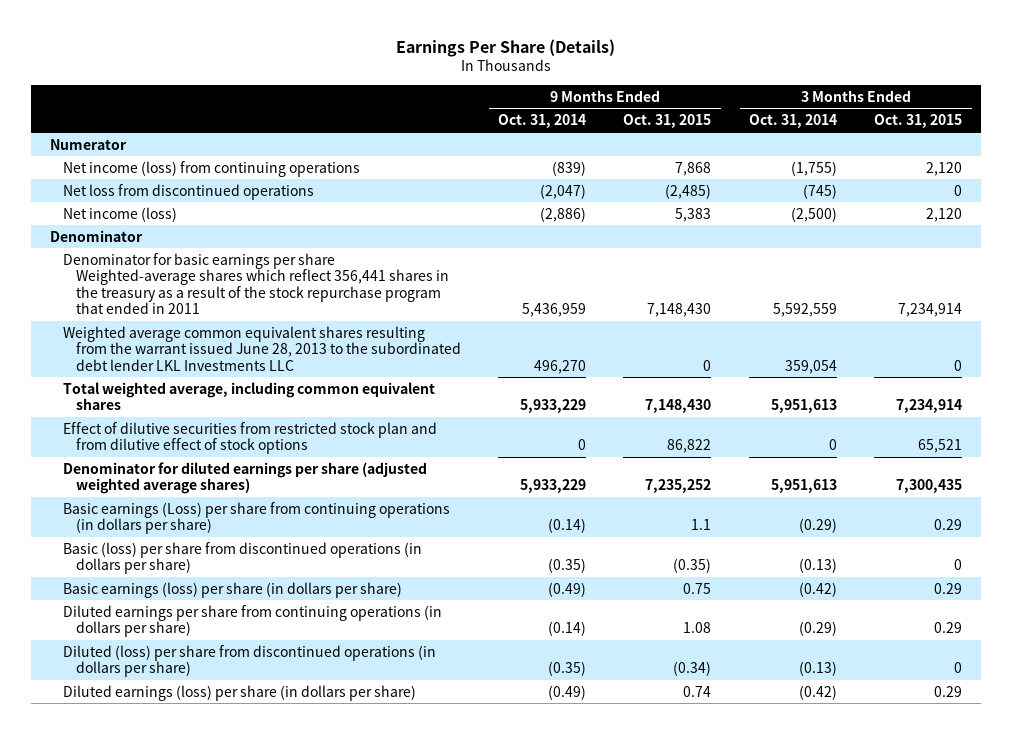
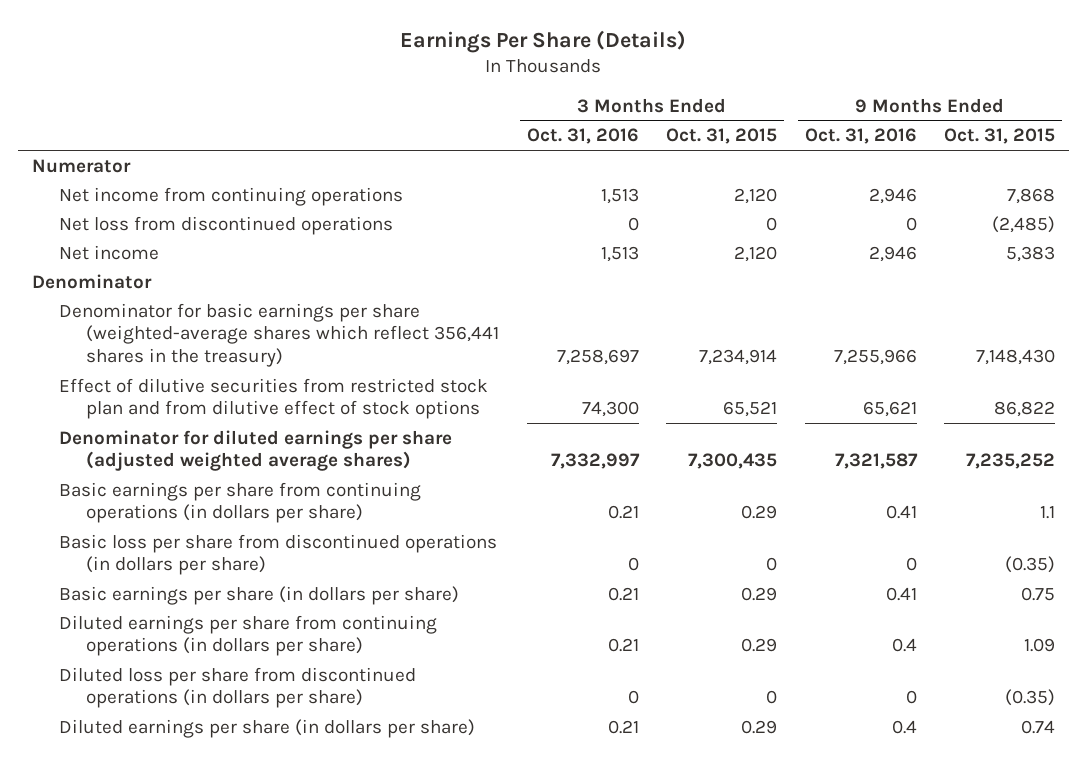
- | 9 Months Ended Oct. 31, 2014 | 9 Months Ended Oct. 31, 2015 | 3 Months Ended Oct. 31, 2014 | 3 Months Ended Oct. 31, 2015
+ | 3 Months Ended Oct. 31, 2016 | 3 Months Ended Oct. 31, 2015 | 9 Months Ended Oct. 31, 2016 | 9 Months Ended Oct. 31, 2015
- Net income (loss) from continuing operations | (839) | 7,868 | (1,755) | 2,120
+ Net income from continuing operations | 1,513 | 2,120 | 2,946 | 7,868
- Net income (loss) | (2,886) | 5,383 | (2,500) | 2,120
+ Net income | 1,513 | 2,120 | 2,946 | 5,383
- Denominator for basic earnings per share Weighted-average shares which reflect 356,441 shares in the treasury as a result of the stock repurchase program that ended in 2011 | 5,436,959 | 7,148,430 | 5,592,559 | 7,234,914
- Weighted average common equivalent shares resulting from the warrant issued June 28, 2013 to the subordinated debt lender LKL Investments LLC | 496,270 | 0 | 359,054 | 0
- Total weighted average, including common equivalent shares | 5,933,229 | 7,148,430 | 5,951,613 | 7,234,914
+ Denominator for basic earnings per share (weighted-average shares which reflect 356,441 shares in the treasury) | 7,258,697 | 7,234,914 | 7,255,966 | 7,148,430
- Basic earnings (Loss) per share from continuing operations (in dollars per share) | (0.14) | 1.1 | (0.29) | 0.29
- Basic (loss) per share from discontinued operations (in dollars per share) | (0.35) | (0.35) | (0.13) | 0
- Basic earnings (loss) per share (in dollars per share) | (0.49) | 0.75 | (0.42) | 0.29
- Diluted earnings per share from continuing operations (in dollars per share) | (0.14) | 1.08 | (0.29) | 0.29
- Diluted (loss) per share from discontinued operations (in dollars per share) | (0.35) | (0.34) | (0.13) | 0
- Diluted earnings (loss) per share (in dollars per share) | (0.49) | 0.74 | (0.42) | 0.29
+ Basic earnings per share from continuing operations (in dollars per share) | 0.21 | 0.29 | 0.41 | 1.1
+ Basic loss per share from discontinued operations (in dollars per share) | 0 | 0 | 0 | (0.35)
+ Basic earnings per share (in dollars per share) | 0.21 | 0.29 | 0.41 | 0.75
+ Diluted earnings per share from continuing operations (in dollars per share) | 0.21 | 0.29 | 0.4 | 1.09
+ Diluted loss per share from discontinued operations (in dollars per share) | 0 | 0 | 0 | (0.35)
+ Diluted earnings per share (in dollars per share) | 0.21 | 0.29 | 0.4 | 0.74

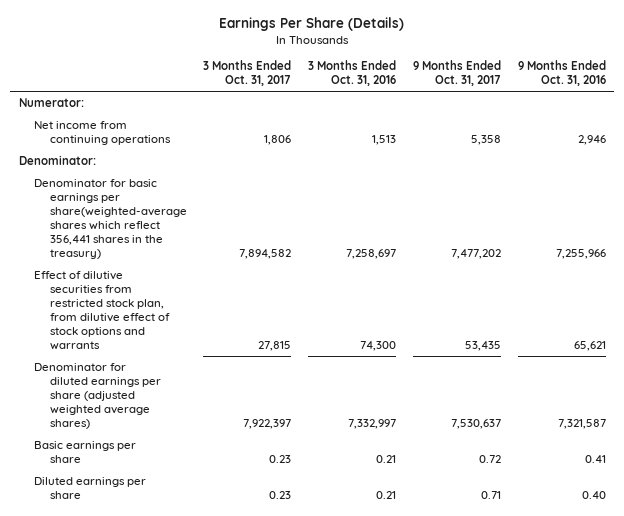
- | 3 Months Ended Oct. 31, 2016 | 3 Months Ended Oct. 31, 2015 | 9 Months Ended Oct. 31, 2016 | 9 Months Ended Oct. 31, 2015
+ | 3 Months Ended Oct. 31, 2017 | 3 Months Ended Oct. 31, 2016 | 9 Months Ended Oct. 31, 2017 | 9 Months Ended Oct. 31, 2016
- Numerator
+ Numerator:
- Net loss from discontinued operations | 0 | 0 | 0 | (2,485)
- Net income | 1,513 | 2,120 | 2,946 | 5,383
- Denominator
- Denominator for basic earnings per share (weighted-average shares which reflect 356,441 shares in the treasury) | 7,258,697 | 7,234,914 | 7,255,966 | 7,148,430
- Effect of dilutive securities from restricted stock plan and from dilutive effect of stock options | 74,300 | 65,521 | 65,621 | 86,822
+ Denominator:
+ Denominator for basic earnings per share(weighted-average shares which reflect 356,441 shares in the treasury) | 7,894,582 | 7,258,697 | 7,477,202 | 7,255,966
+ Effect of dilutive securities from restricted stock plan, from dilutive effect of stock options and warrants | 27,815 | 74,300 | 53,435 | 65,621
- Basic earnings per share from continuing operations (in dollars per share) | 0.21 | 0.29 | 0.41 | 1.1
- Basic loss per share from discontinued operations (in dollars per share) | 0 | 0 | 0 | (0.35)
- Basic earnings per share (in dollars per share) | 0.21 | 0.29 | 0.41 | 0.75
- Diluted earnings per share from continuing operations (in dollars per share) | 0.21 | 0.29 | 0.4 | 1.09
- Diluted loss per share from discontinued operations (in dollars per share) | 0 | 0 | 0 | (0.35)
- Diluted earnings per share (in dollars per share) | 0.21 | 0.29 | 0.4 | 0.74
+ Basic earnings per share | 0.23 | 0.21 | 0.72 | 0.41
+ Diluted earnings per share | 0.23 | 0.21 | 0.71 | 0.40

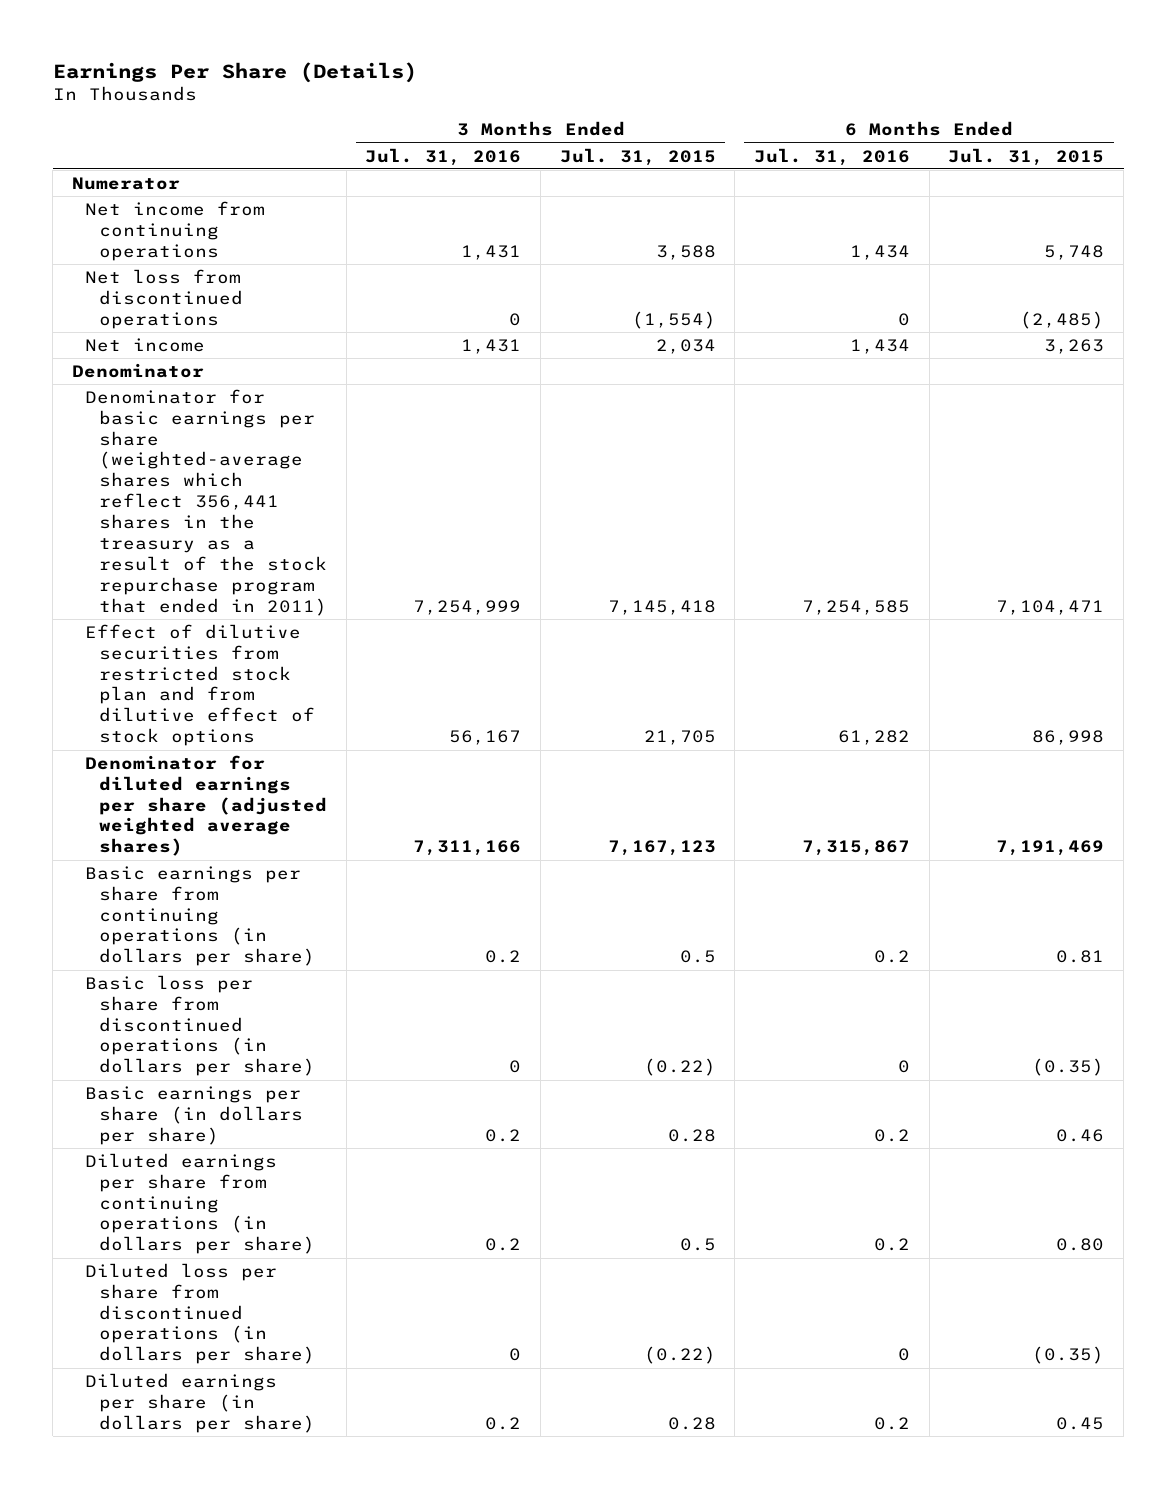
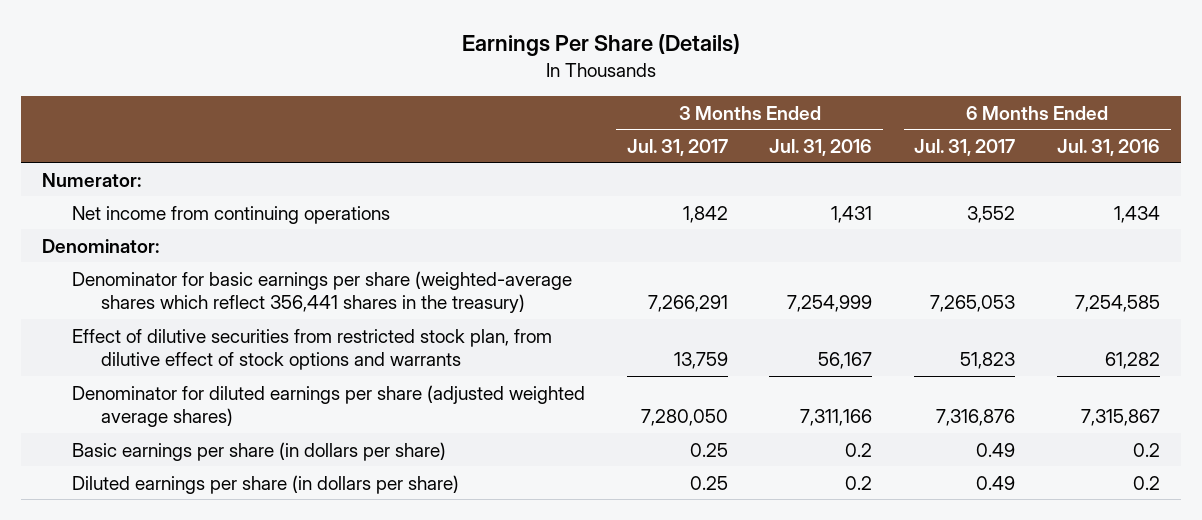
- | 3 Months Ended Jul. 31, 2016 | 3 Months Ended Jul. 31, 2015 | 6 Months Ended Jul. 31, 2016 | 6 Months Ended Jul. 31, 2015
+ | 3 Months Ended Jul. 31, 2017 | 3 Months Ended Jul. 31, 2016 | 6 Months Ended Jul. 31, 2017 | 6 Months Ended Jul. 31, 2016
- Numerator
+ Numerator:
- Net loss from discontinued operations | 0 | (1,554) | 0 | (2,485)
- Net income | 1,431 | 2,034 | 1,434 | 3,263
- Denominator
- Denominator for basic earnings per share (weighted-average shares which reflect 356,441 shares in the treasury as a result of the stock repurchase program that ended in 2011) | 7,254,999 | 7,145,418 | 7,254,585 | 7,104,471
- Effect of dilutive securities from restricted stock plan and from dilutive effect of stock options | 56,167 | 21,705 | 61,282 | 86,998
+ Denominator:
+ Denominator for basic earnings per share (weighted-average shares which reflect 356,441 shares in the treasury) | 7,266,291 | 7,254,999 | 7,265,053 | 7,254,585
+ Effect of dilutive securities from restricted stock plan, from dilutive effect of stock options and warrants | 13,759 | 56,167 | 51,823 | 61,282
- Basic earnings per share from continuing operations (in dollars per share) | 0.2 | 0.5 | 0.2 | 0.81
- Basic loss per share from discontinued operations (in dollars per share) | 0 | (0.22) | 0 | (0.35)
- Diluted earnings per share from continuing operations (in dollars per share) | 0.2 | 0.5 | 0.2 | 0.80
- Diluted loss per share from discontinued operations (in dollars per share) | 0 | (0.22) | 0 | (0.35)

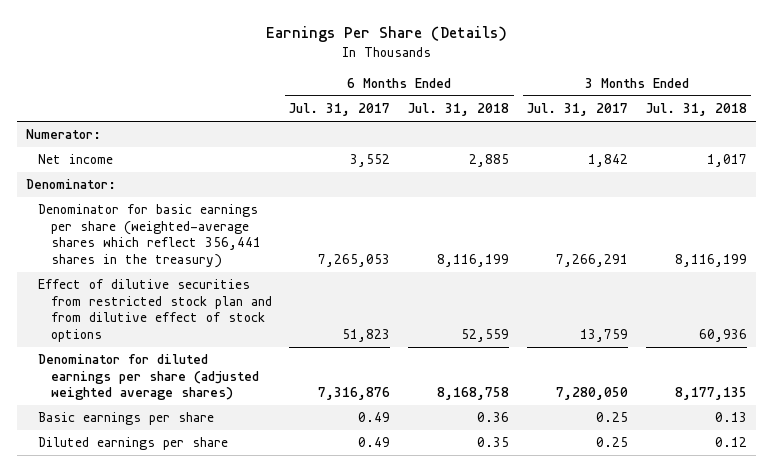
- | 3 Months Ended Jul. 31, 2017 | 3 Months Ended Jul. 31, 2016 | 6 Months Ended Jul. 31, 2017 | 6 Months Ended Jul. 31, 2016
+ | 6 Months Ended Jul. 31, 2017 | 6 Months Ended Jul. 31, 2018 | 3 Months Ended Jul. 31, 2017 | 3 Months Ended Jul. 31, 2018
- Net income from continuing operations | 1,842 | 1,431 | 3,552 | 1,434
+ Net income | 3,552 | 2,885 | 1,842 | 1,017
- Effect of dilutive securities from restricted stock plan, from dilutive effect of stock options and warrants | 13,759 | 56,167 | 51,823 | 61,282
+ Effect of dilutive securities from restricted stock plan and from dilutive effect of stock options | 51,823 | 52,559 | 13,759 | 60,936
- Basic earnings per share (in dollars per share) | 0.25 | 0.2 | 0.49 | 0.2
- Diluted earnings per share (in dollars per share) | 0.25 | 0.2 | 0.49 | 0.2
+ Basic earnings per share | 0.49 | 0.36 | 0.25 | 0.13
+ Diluted earnings per share | 0.49 | 0.35 | 0.25 | 0.12

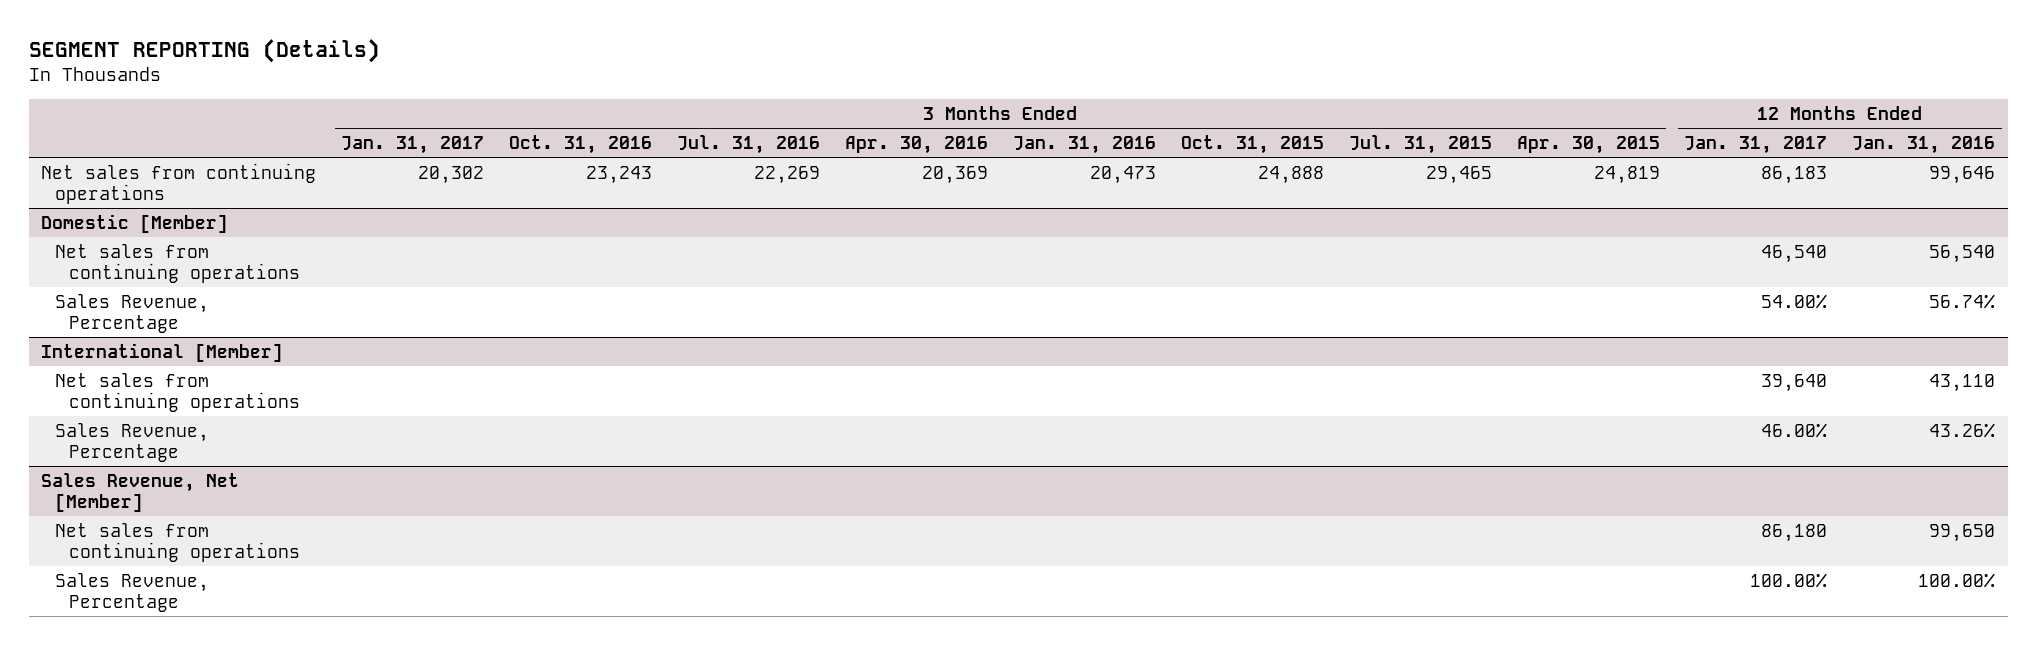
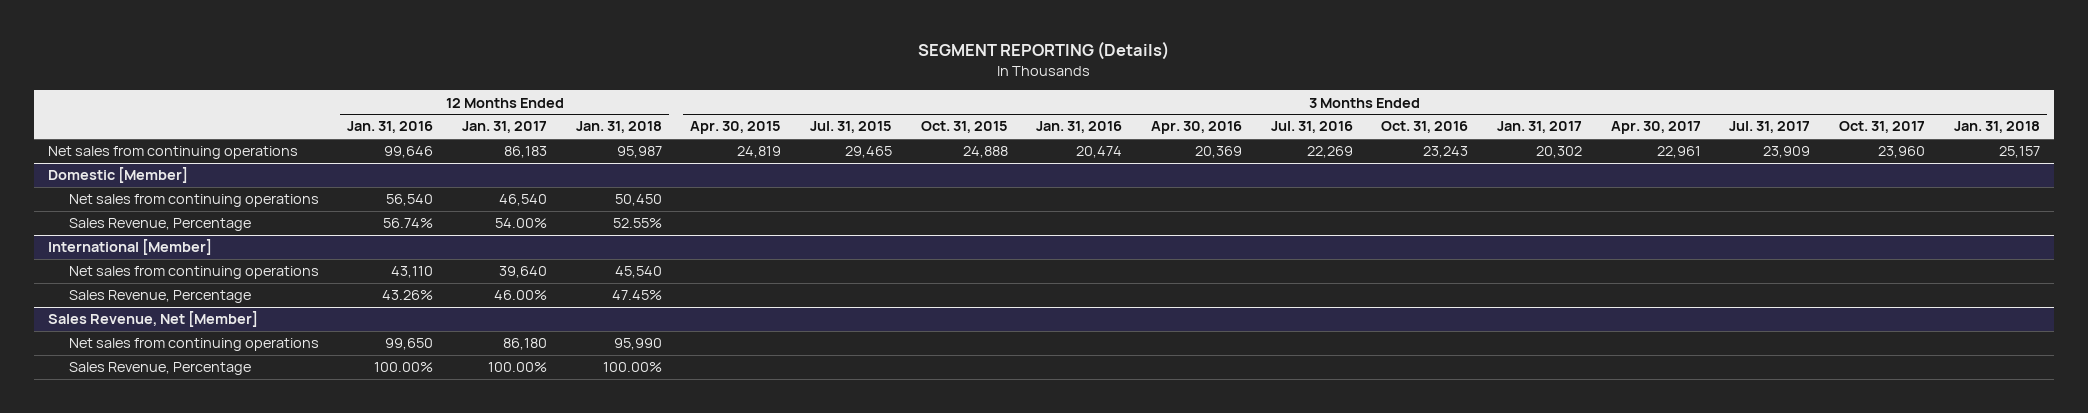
- | 3 Months Ended Jan. 31, 2017 | 3 Months Ended Oct. 31, 2016 | 3 Months Ended Jul. 31, 2016 | 3 Months Ended Apr. 30, 2016 | 3 Months Ended Jan. 31, 2016 | 3 Months Ended Oct. 31, 2015 | 3 Months Ended Jul. 31, 2015 | 3 Months Ended Apr. 30, 2015 | 12 Months Ended Jan. 31, 2017 | 12 Months Ended Jan. 31, 2016
+ | 12 Months Ended Jan. 31, 2016 | 12 Months Ended Jan. 31, 2017 | 12 Months Ended Jan. 31, 2018 | 3 Months Ended Apr. 30, 2015 | 3 Months Ended Jul. 31, 2015 | 3 Months Ended Oct. 31, 2015 | 3 Months Ended Jan. 31, 2016 | 3 Months Ended Apr. 30, 2016 | 3 Months Ended Jul. 31, 2016 | 3 Months Ended Oct. 31, 2016 | 3 Months Ended Jan. 31, 2017 | 3 Months Ended Apr. 30, 2017 | 3 Months Ended Jul. 31, 2017 | 3 Months Ended Oct. 31, 2017 | 3 Months Ended Jan. 31, 2018
- Net sales from continuing operations | 20,302 | 23,243 | 22,269 | 20,369 | 20,473 | 24,888 | 29,465 | 24,819 | 86,183 | 99,646
+ Net sales from continuing operations | 99,646 | 86,183 | 95,987 | 24,819 | 29,465 | 24,888 | 20,474 | 20,369 | 22,269 | 23,243 | 20,302 | 22,961 | 23,909 | 23,960 | 25,157

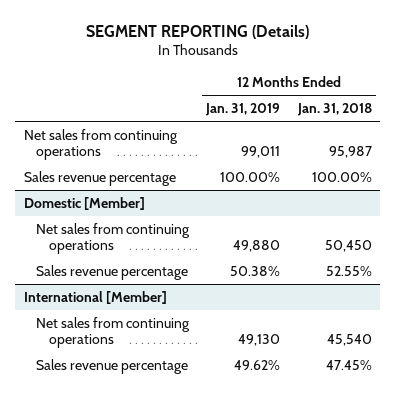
- | 12 Months Ended Jan. 31, 2016 | 12 Months Ended Jan. 31, 2017 | 12 Months Ended Jan. 31, 2018 | 3 Months Ended Apr. 30, 2015 | 3 Months Ended Jul. 31, 2015 | 3 Months Ended Oct. 31, 2015 | 3 Months Ended Jan. 31, 2016 | 3 Months Ended Apr. 30, 2016 | 3 Months Ended Jul. 31, 2016 | 3 Months Ended Oct. 31, 2016 | 3 Months Ended Jan. 31, 2017 | 3 Months Ended Apr. 30, 2017 | 3 Months Ended Jul. 31, 2017 | 3 Months Ended Oct. 31, 2017 | 3 Months Ended Jan. 31, 2018
+ | 12 Months Ended Jan. 31, 2019 | 12 Months Ended Jan. 31, 2018
+ Sales revenue percentage | 100.00% | 100.00%
@ Domestic [Member]
- Sales Revenue, Percentage | 56.74% | 54.00% | 52.55% | | | | | | | | | | | |
+ Sales revenue percentage | 50.38% | 52.55%
@ International [Member]
- Sales Revenue, Percentage | 43.26% | 46.00% | 47.45% | | | | | | | | | | | |
- Sales Revenue, Net [Member]
- Net sales from continuing operations | 99,650 | 86,180 | 95,990 | | | | | | | | | | | |
- Sales Revenue, Percentage | 100.00% | 100.00% | 100.00% | | | | | | | | | | | |
@ International [Member]
+ Sales revenue percentage | 49.62% | 47.45%

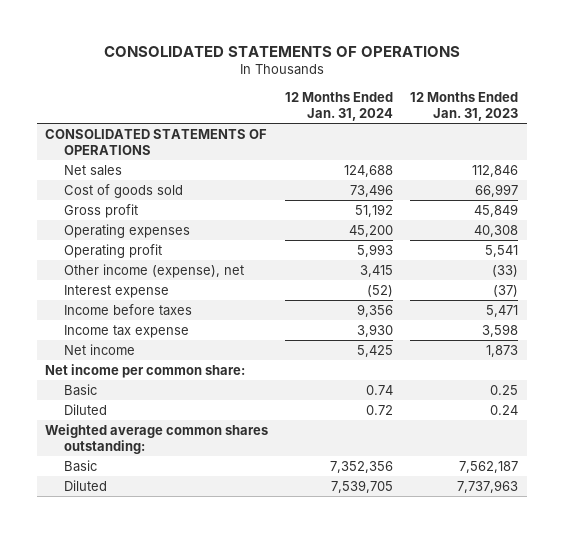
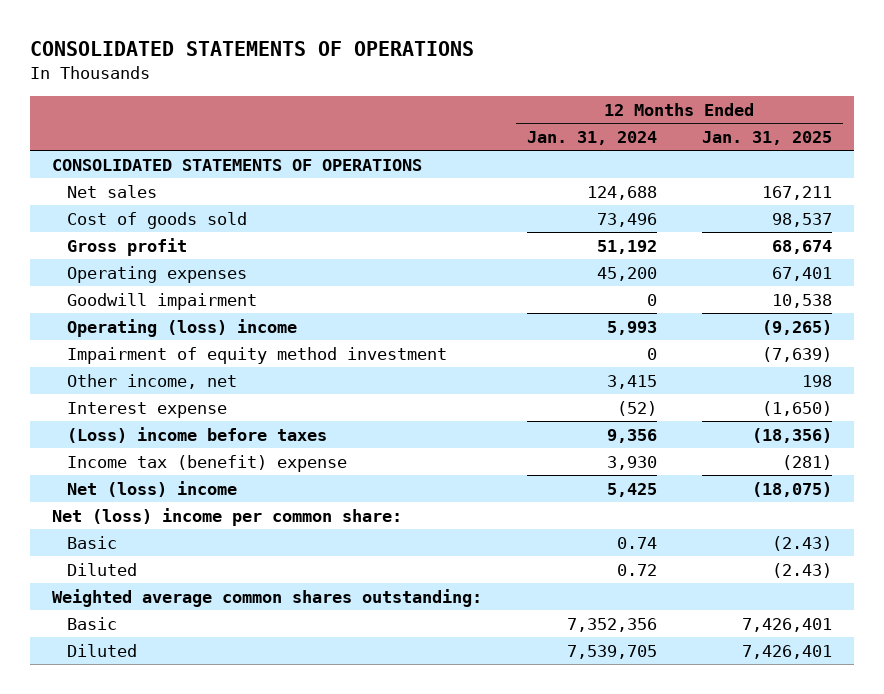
- | 12 Months Ended Jan. 31, 2024 | 12 Months Ended Jan. 31, 2023
+ | 12 Months Ended Jan. 31, 2024 | 12 Months Ended Jan. 31, 2025
- Operating profit | 5,993 | 5,541
- Other income (expense), net | 3,415 | (33)
+ Goodwill impairment | 0 | 10,538
+ Operating (loss) income | 5,993 | (9,265)
+ Impairment of equity method investment | 0 | (7,639)
+ Other income, net | 3,415 | 198
- Income before taxes | 9,356 | 5,471
- Income tax expense | 3,930 | 3,598
- Net income | 5,425 | 1,873
- Net income per common share:
+ (Loss) income before taxes | 9,356 | (18,356)
+ Income tax (benefit) expense | 3,930 | (281)
+ Net (loss) income | 5,425 | (18,075)
+ Net (loss) income per common share:

